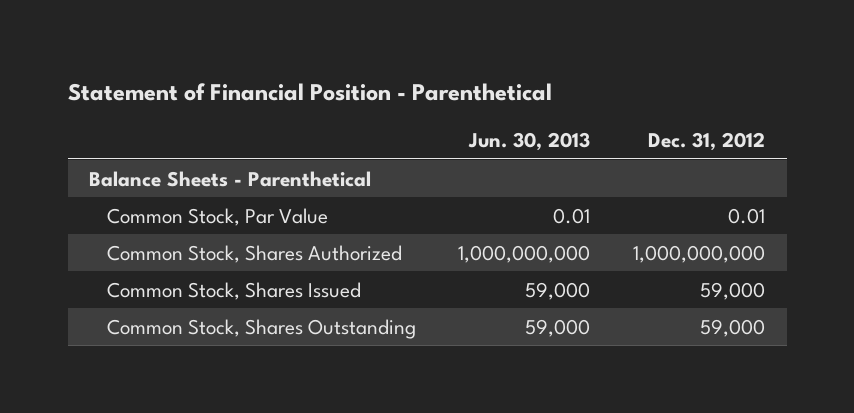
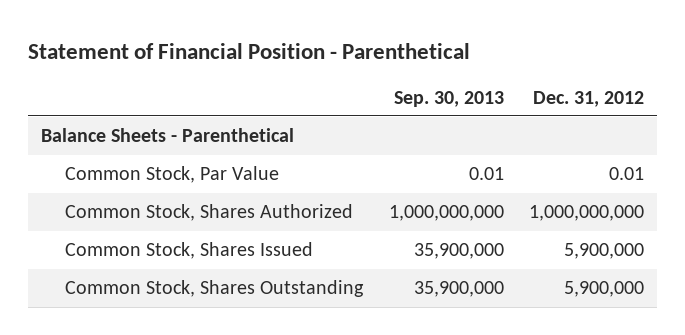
- | Jun. 30, 2013 | Dec. 31, 2012
+ | Sep. 30, 2013 | Dec. 31, 2012
- Common Stock, Shares Issued | 59,000 | 59,000
- Common Stock, Shares Outstanding | 59,000 | 59,000
+ Common Stock, Shares Issued | 35,900,000 | 5,900,000
+ Common Stock, Shares Outstanding | 35,900,000 | 5,900,000

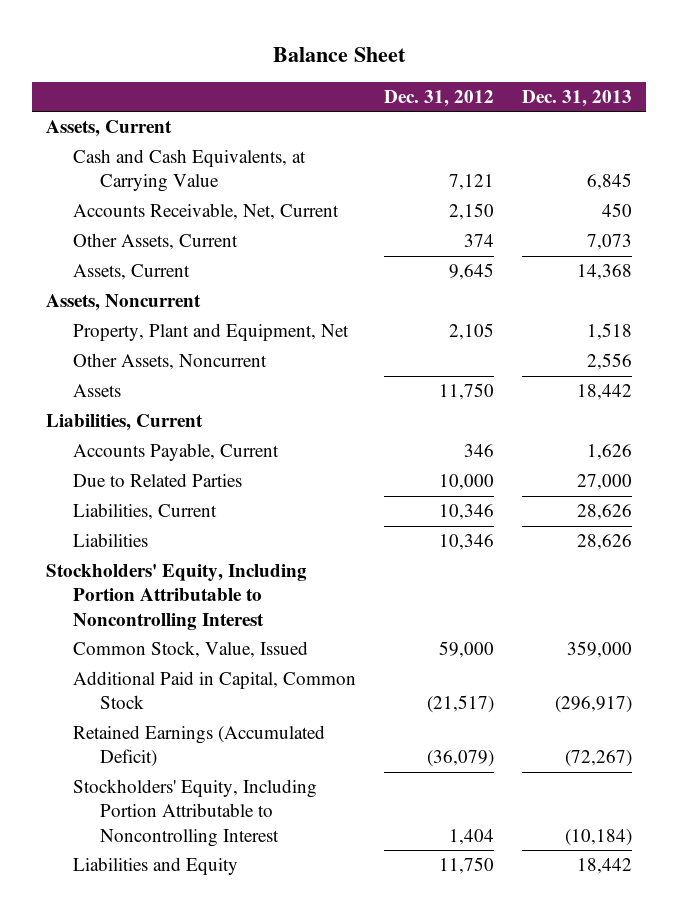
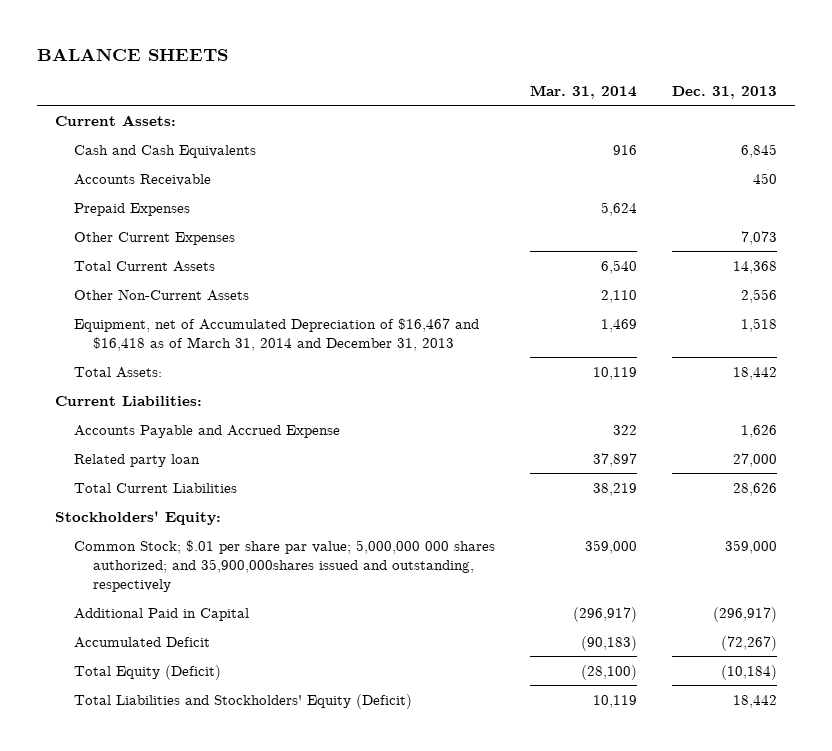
- Balance Sheet
+ BALANCE SHEETS
- | Dec. 31, 2012 | Dec. 31, 2013
+ | Mar. 31, 2014 | Dec. 31, 2013
- Assets, Current
- Cash and Cash Equivalents, at Carrying Value | 7,121 | 6,845
- Accounts Receivable, Net, Current | 2,150 | 450
- Other Assets, Current | 374 | 7,073
- Assets, Current | 9,645 | 14,368
- Assets, Noncurrent
- Property, Plant and Equipment, Net | 2,105 | 1,518
- Other Assets, Noncurrent | | 2,556
- Assets | 11,750 | 18,442
- Liabilities, Current
- Accounts Payable, Current | 346 | 1,626
- Due to Related Parties | 10,000 | 27,000
- Liabilities, Current | 10,346 | 28,626
- Liabilities | 10,346 | 28,626
- Stockholders' Equity, Including Portion Attributable to Noncontrolling Interest
- Common Stock, Value, Issued | 59,000 | 359,000
- Additional Paid in Capital, Common Stock | (21,517) | (296,917)
- Retained Earnings (Accumulated Deficit) | (36,079) | (72,267)
- Stockholders' Equity, Including Portion Attributable to Noncontrolling Interest | 1,404 | (10,184)
- Liabilities and Equity | 11,750 | 18,442
+ Current Assets:
+ Cash and Cash Equivalents | 916 | 6,845
+ Accounts Receivable | | 450
+ Prepaid Expenses | 5,624 |
+ Other Current Expenses | | 7,073
+ Total Current Assets | 6,540 | 14,368
+ Other Non-Current Assets | 2,110 | 2,556
+ Equipment, net of Accumulated Depreciation of $16,467 and $16,418 as of March 31, 2014 and December 31, 2013 | 1,469 | 1,518
+ Total Assets: | 10,119 | 18,442
+ Current Liabilities:
+ Accounts Payable and Accrued Expense | 322 | 1,626
+ Related party loan | 37,897 | 27,000
+ Total Current Liabilities | 38,219 | 28,626
+ Stockholders' Equity:
+ Common Stock; $.01 per share par value; 5,000,000 000 shares authorized; and 35,900,000shares issued and outstanding, respectively | 359,000 | 359,000
+ Additional Paid in Capital | (296,917) | (296,917)
+ Accumulated Deficit | (90,183) | (72,267)
+ Total Equity (Deficit) | (28,100) | (10,184)
+ Total Liabilities and Stockholders' Equity (Deficit) | 10,119 | 18,442

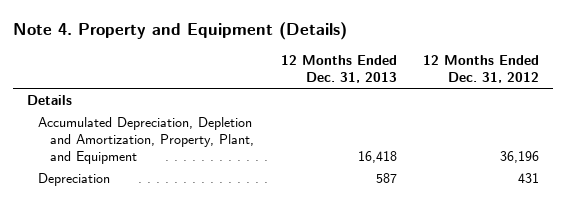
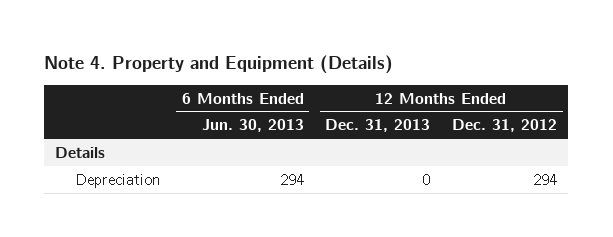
- | 12 Months Ended Dec. 31, 2013 | 12 Months Ended Dec. 31, 2012
+ | 6 Months Ended Jun. 30, 2013 | 12 Months Ended Dec. 31, 2013 | 12 Months Ended Dec. 31, 2012
- Accumulated Depreciation, Depletion and Amortization, Property, Plant, and Equipment | 16,418 | 36,196
- Depreciation | 587 | 431
+ Depreciation | 294 | 0 | 294

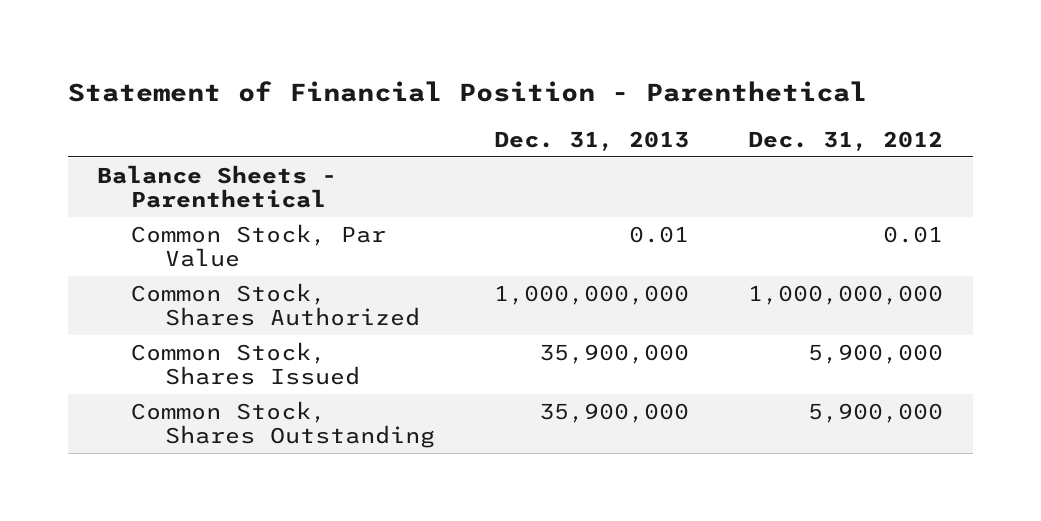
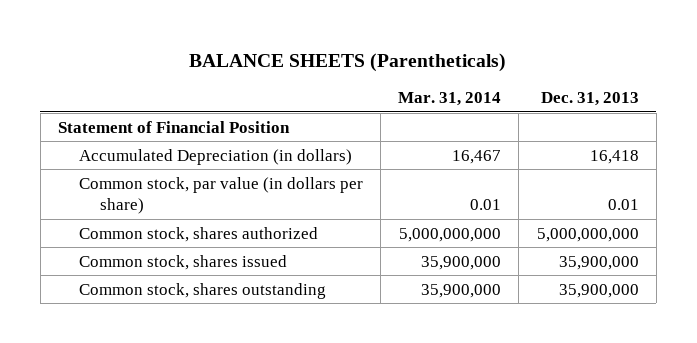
- Statement of Financial Position - Parenthetical
+ BALANCE SHEETS (Parentheticals)
- | Dec. 31, 2013 | Dec. 31, 2012
+ | Mar. 31, 2014 | Dec. 31, 2013
- Balance Sheets - Parenthetical
- Common Stock, Par Value | 0.01 | 0.01
- Common Stock, Shares Authorized | 1,000,000,000 | 1,000,000,000
- Common Stock, Shares Issued | 35,900,000 | 5,900,000
- Common Stock, Shares Outstanding | 35,900,000 | 5,900,000
+ Statement of Financial Position
+ Accumulated Depreciation (in dollars) | 16,467 | 16,418
+ Common stock, par value (in dollars per share) | 0.01 | 0.01
+ Common stock, shares authorized | 5,000,000,000 | 5,000,000,000
+ Common stock, shares issued | 35,900,000 | 35,900,000
+ Common stock, shares outstanding | 35,900,000 | 35,900,000

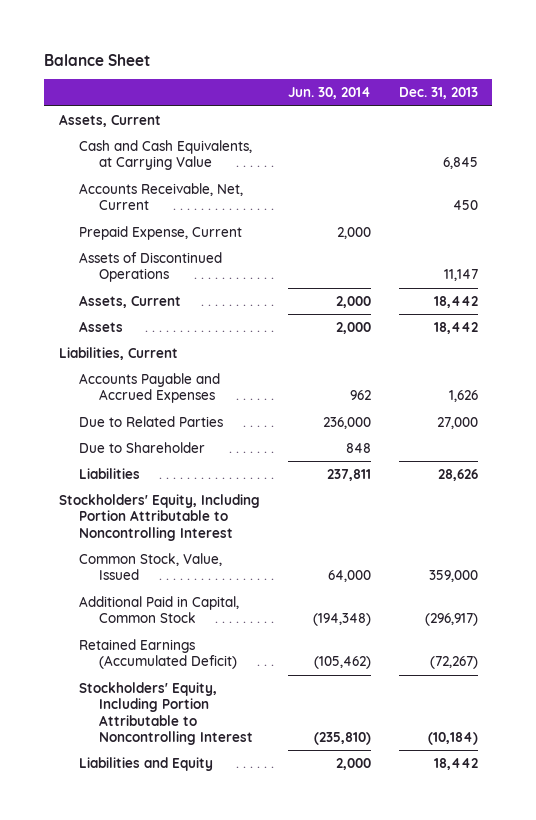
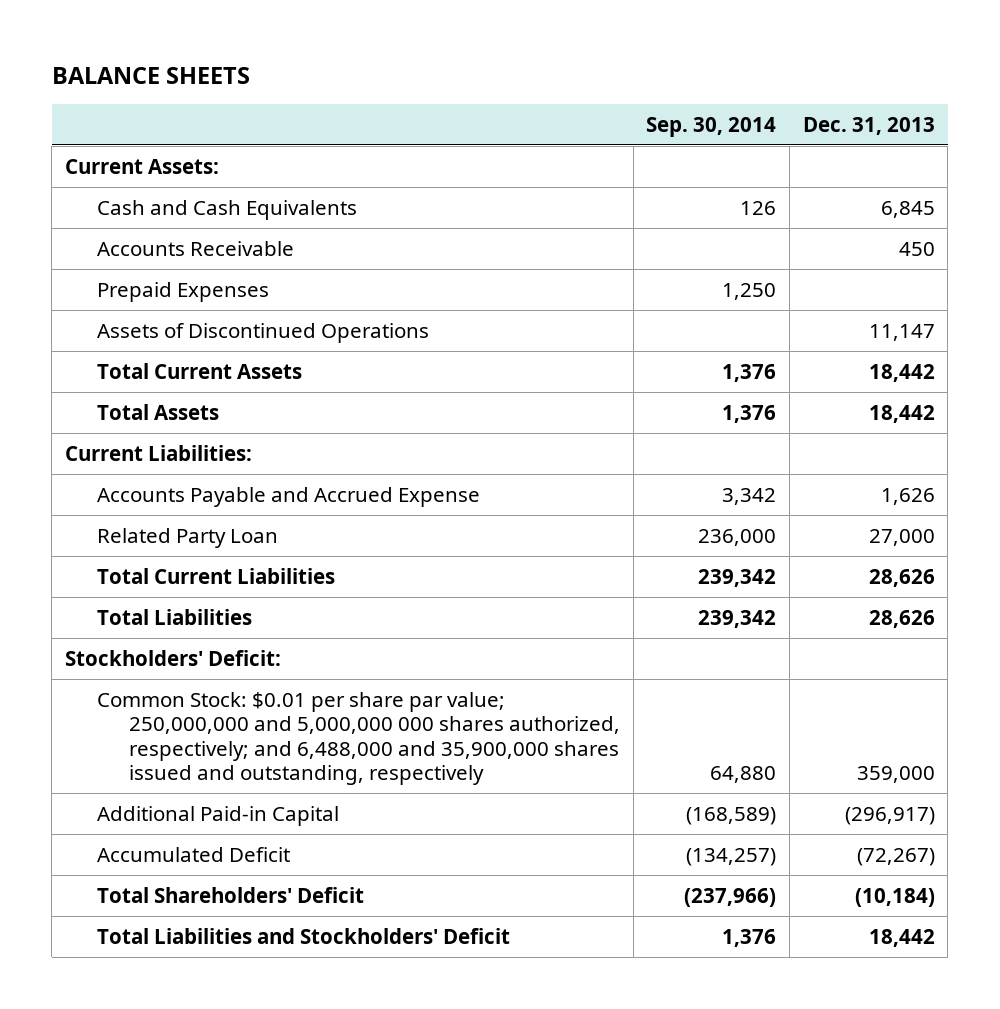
- Balance Sheet
+ BALANCE SHEETS
- | Jun. 30, 2014 | Dec. 31, 2013
+ | Sep. 30, 2014 | Dec. 31, 2013
- Assets, Current
- Cash and Cash Equivalents, at Carrying Value | | 6,845
- Accounts Receivable, Net, Current | | 450
- Prepaid Expense, Current | 2,000 |
+ Current Assets:
+ Cash and Cash Equivalents | 126 | 6,845
+ Accounts Receivable | | 450
+ Prepaid Expenses | 1,250 |
- Assets, Current | 2,000 | 18,442
- Assets | 2,000 | 18,442
- Liabilities, Current
- Accounts Payable and Accrued Expenses | 962 | 1,626
- Due to Related Parties | 236,000 | 27,000
- Due to Shareholder | 848 |
- Liabilities | 237,811 | 28,626
- Stockholders' Equity, Including Portion Attributable to Noncontrolling Interest
- Common Stock, Value, Issued | 64,000 | 359,000
- Additional Paid in Capital, Common Stock | (194,348) | (296,917)
- Retained Earnings (Accumulated Deficit) | (105,462) | (72,267)
- Stockholders' Equity, Including Portion Attributable to Noncontrolling Interest | (235,810) | (10,184)
- Liabilities and Equity | 2,000 | 18,442
+ Total Current Assets | 1,376 | 18,442
+ Total Assets | 1,376 | 18,442
+ Current Liabilities:
+ Accounts Payable and Accrued Expense | 3,342 | 1,626
+ Related Party Loan | 236,000 | 27,000
+ Total Current Liabilities | 239,342 | 28,626
+ Total Liabilities | 239,342 | 28,626
+ Stockholders' Deficit:
+ Common Stock: $0.01 per share par value; 250,000,000 and 5,000,000 000 shares authorized, respectively; and 6,488,000 and 35,900,000 shares issued and outstanding, respectively | 64,880 | 359,000
+ Additional Paid-in Capital | (168,589) | (296,917)
+ Accumulated Deficit | (134,257) | (72,267)
+ Total Shareholders' Deficit | (237,966) | (10,184)
+ Total Liabilities and Stockholders' Deficit | 1,376 | 18,442

